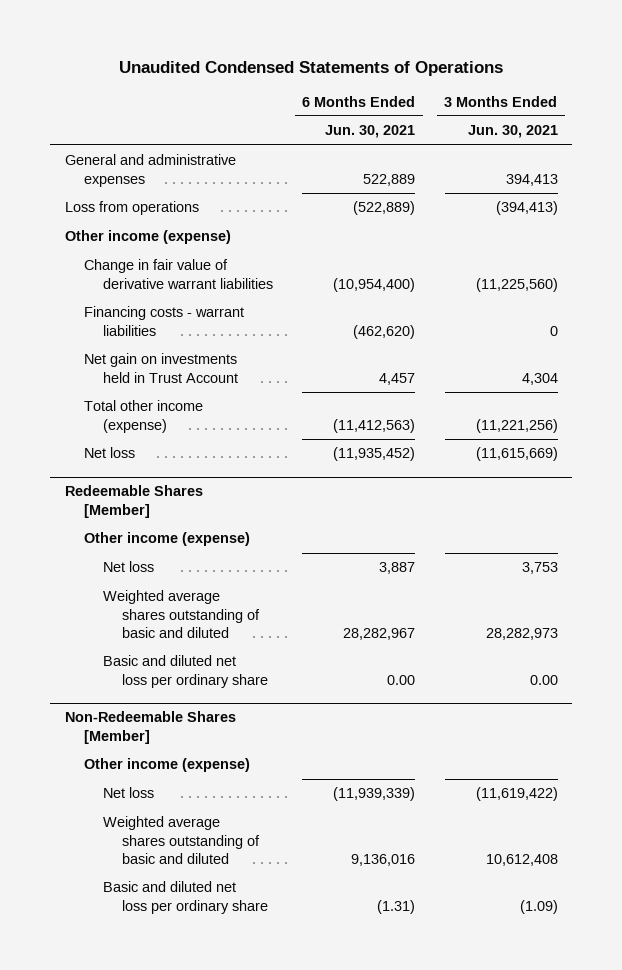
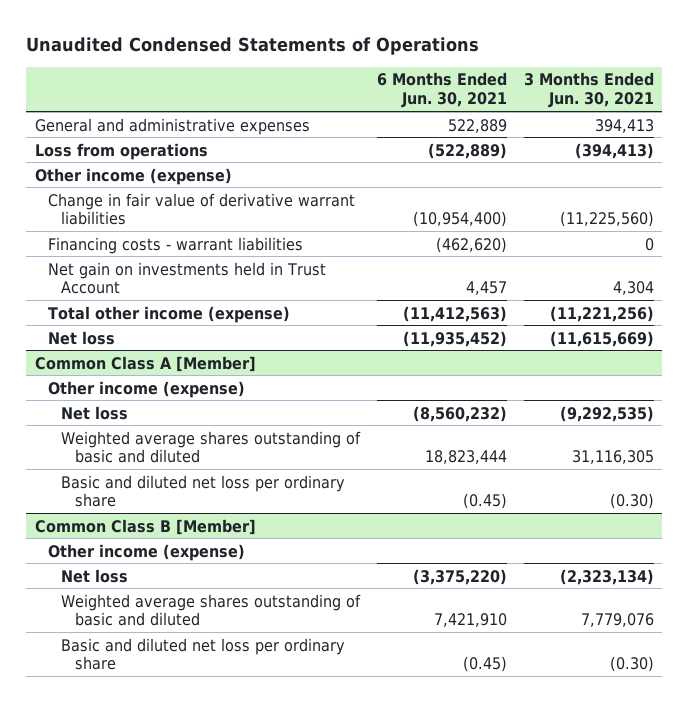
- Redeemable Shares [Member]
+ Common Class A [Member]
- Net loss | 3,887 | 3,753
- Weighted average shares outstanding of basic and diluted | 28,282,967 | 28,282,973
- Basic and diluted net loss per ordinary share | 0.00 | 0.00
- Non-Redeemable Shares [Member]
+ Net loss | (8,560,232) | (9,292,535)
+ Weighted average shares outstanding of basic and diluted | 18,823,444 | 31,116,305
+ Basic and diluted net loss per ordinary share | (0.45) | (0.30)
+ Common Class B [Member]
- Net loss | (11,939,339) | (11,619,422)
- Weighted average shares outstanding of basic and diluted | 9,136,016 | 10,612,408
- Basic and diluted net loss per ordinary share | (1.31) | (1.09)
+ Net loss | (3,375,220) | (2,323,134)
+ Weighted average shares outstanding of basic and diluted | 7,421,910 | 7,779,076
+ Basic and diluted net loss per ordinary share | (0.45) | (0.30)

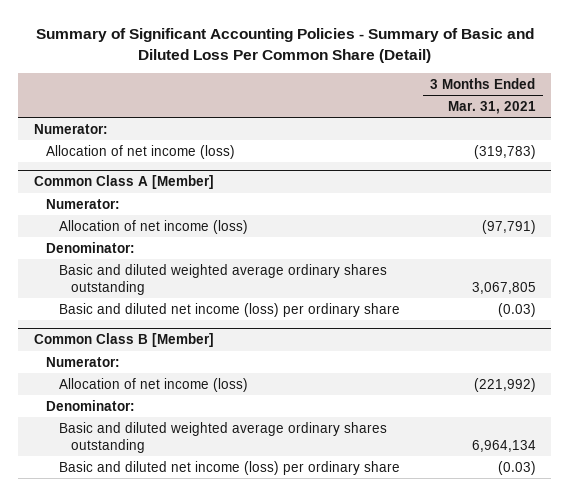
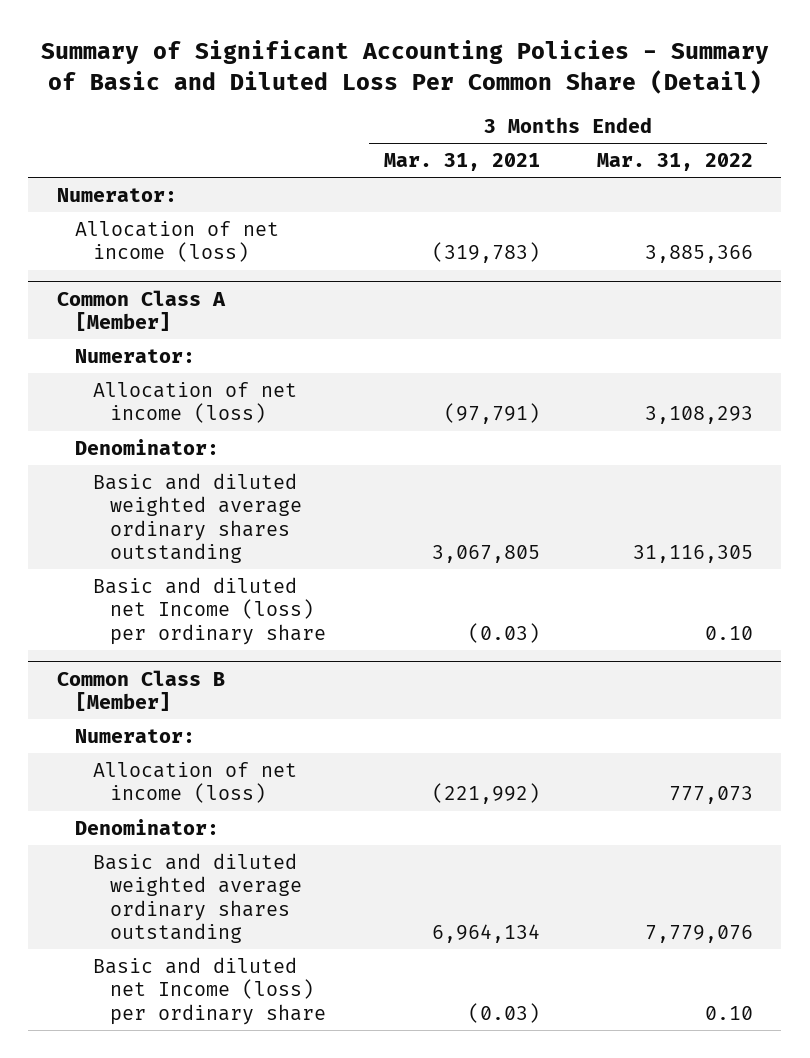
- | 3 Months Ended Mar. 31, 2021
+ | 3 Months Ended Mar. 31, 2021 | 3 Months Ended Mar. 31, 2022
@ Common Class A [Member]
- Basic and diluted net income (loss) per ordinary share | (0.03)
+ Basic and diluted net Income (loss) per ordinary share | (0.03) | 0.10
@ Common Class B [Member]
- Basic and diluted net income (loss) per ordinary share | (0.03)
+ Basic and diluted net Income (loss) per ordinary share | (0.03) | 0.10

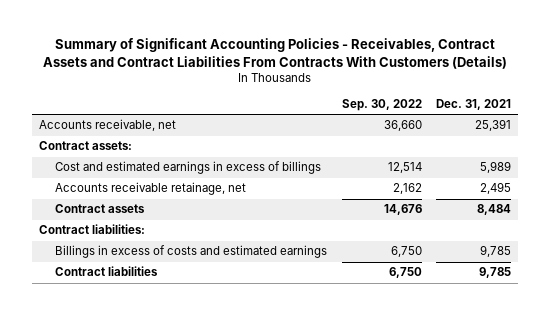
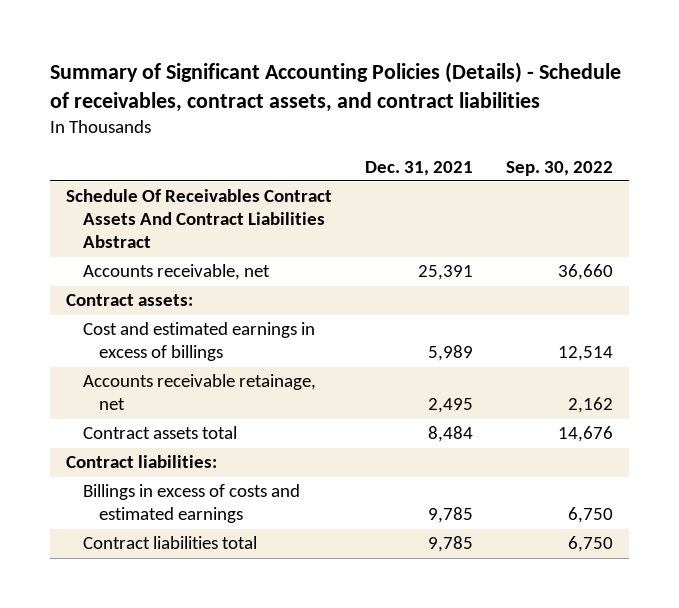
- Summary of Significant Accounting Policies - Receivables, Contract Assets and Contract Liabilities From Contracts With Customers (Details)
+ Summary of Significant Accounting Policies (Details) - Schedule of receivables, contract assets, and contract liabilities
- | Sep. 30, 2022 | Dec. 31, 2021
+ | Dec. 31, 2021 | Sep. 30, 2022
+ Schedule Of Receivables Contract Assets And Contract Liabilities Abstract
- Contract assets | 14,676 | 8,484
+ Contract assets total | 8,484 | 14,676
- Contract liabilities | 6,750 | 9,785
+ Contract liabilities total | 9,785 | 6,750

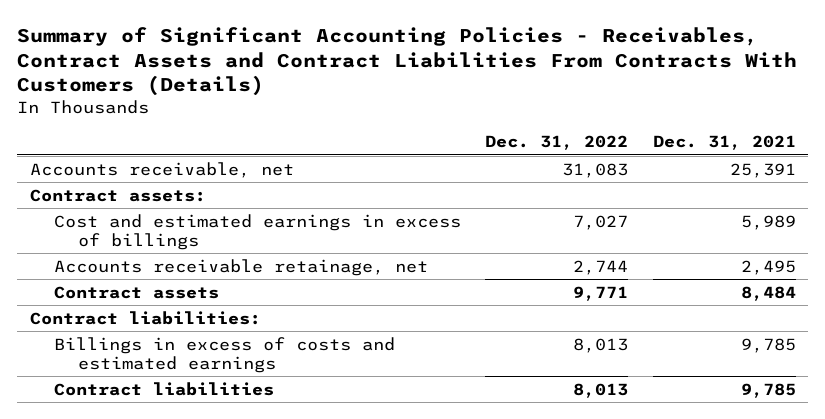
- Summary of Significant Accounting Policies (Details) - Schedule of receivables, contract assets, and contract liabilities
+ Summary of Significant Accounting Policies - Receivables, Contract Assets and Contract Liabilities From Contracts With Customers (Details)
- | Dec. 31, 2021 | Sep. 30, 2022
+ | Dec. 31, 2022 | Dec. 31, 2021
- Schedule Of Receivables Contract Assets And Contract Liabilities Abstract
- Contract assets total | 8,484 | 14,676
+ Contract assets | 9,771 | 8,484
- Contract liabilities total | 9,785 | 6,750
+ Contract liabilities | 8,013 | 9,785

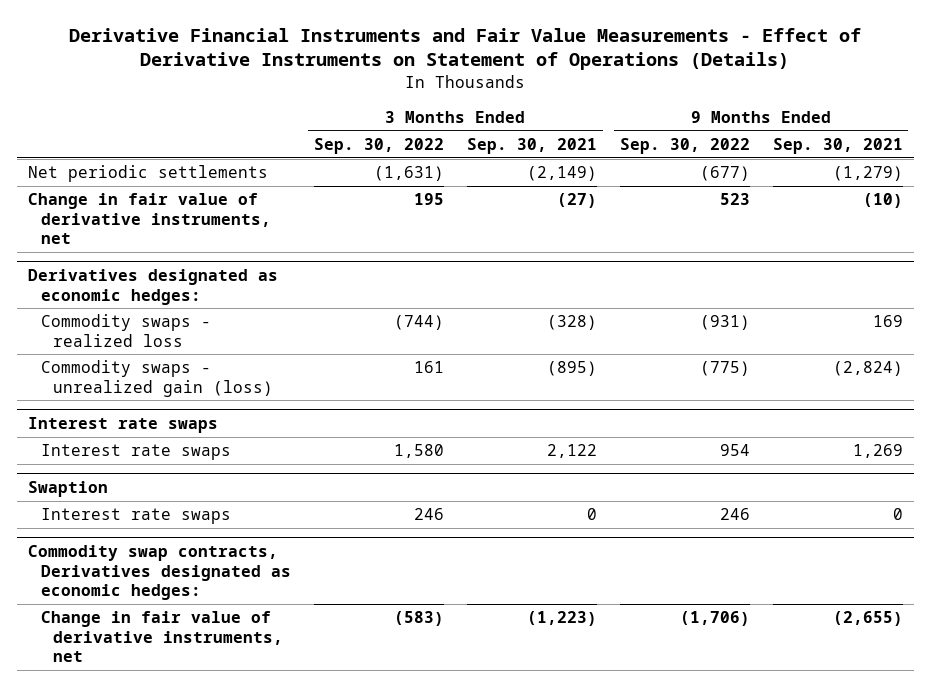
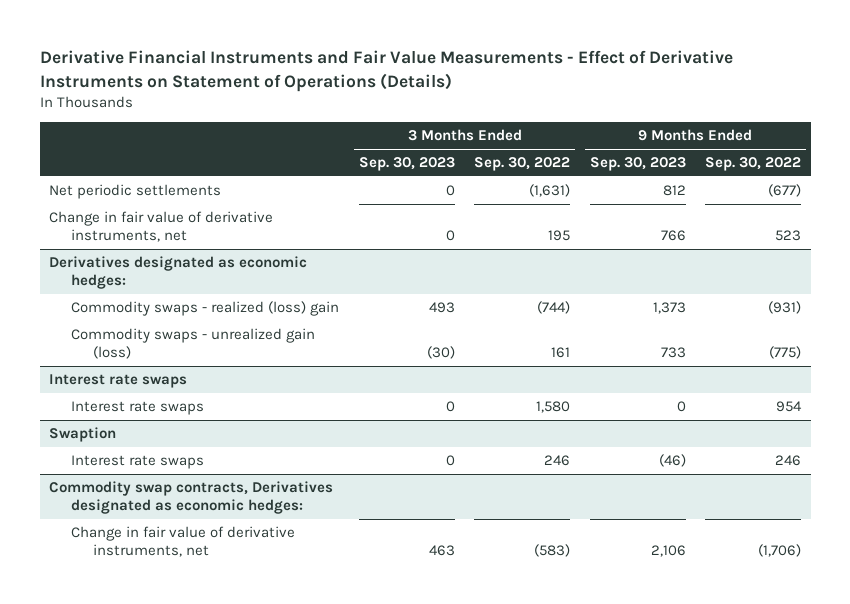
- | 3 Months Ended Sep. 30, 2022 | 3 Months Ended Sep. 30, 2021 | 9 Months Ended Sep. 30, 2022 | 9 Months Ended Sep. 30, 2021
+ | 3 Months Ended Sep. 30, 2023 | 3 Months Ended Sep. 30, 2022 | 9 Months Ended Sep. 30, 2023 | 9 Months Ended Sep. 30, 2022
@ Derivatives designated as economic hedges:
- Commodity swaps - realized loss | (744) | (328) | (931) | 169
+ Commodity swaps - realized (loss) gain | 493 | (744) | 1,373 | (931)

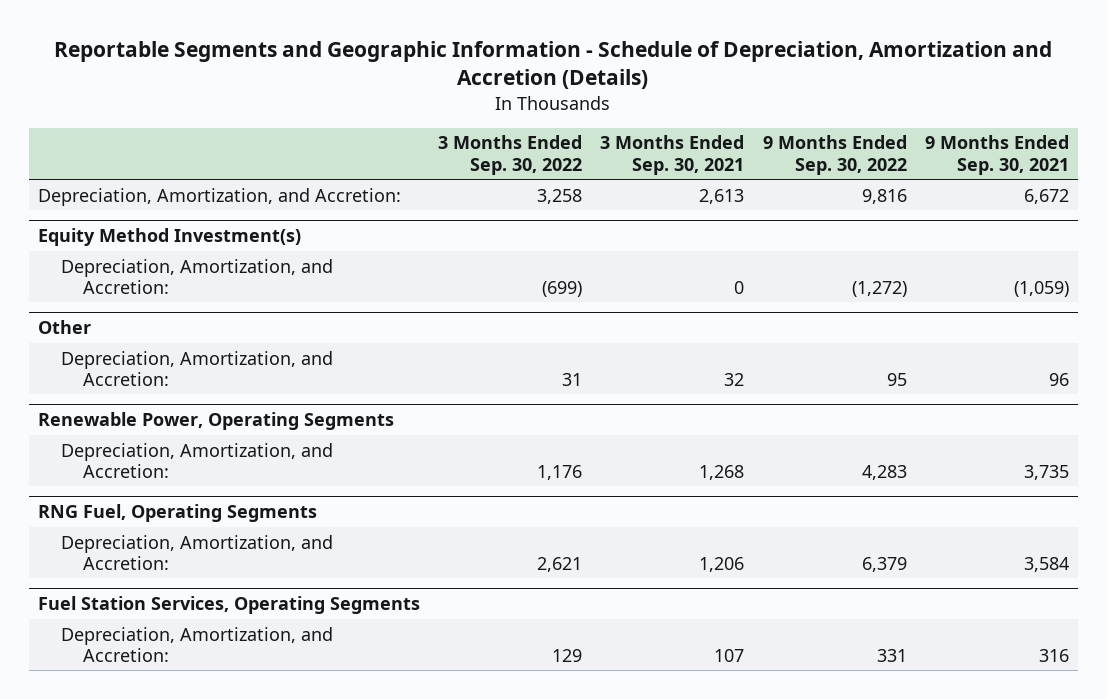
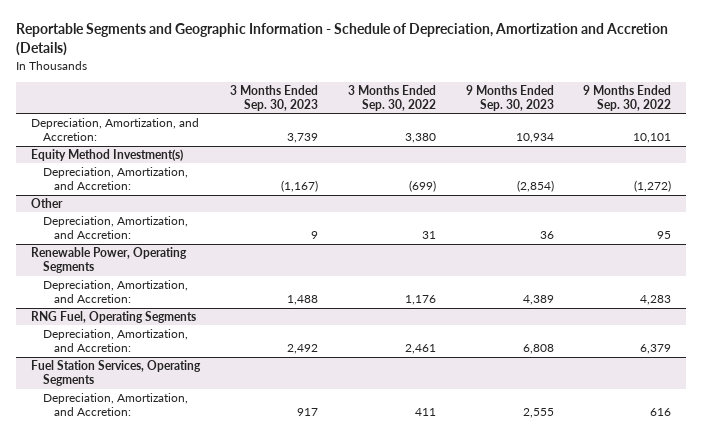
- | 3 Months Ended Sep. 30, 2022 | 3 Months Ended Sep. 30, 2021 | 9 Months Ended Sep. 30, 2022 | 9 Months Ended Sep. 30, 2021
+ | 3 Months Ended Sep. 30, 2023 | 3 Months Ended Sep. 30, 2022 | 9 Months Ended Sep. 30, 2023 | 9 Months Ended Sep. 30, 2022
- Depreciation, Amortization, and Accretion: | 3,258 | 2,613 | 9,816 | 6,672
+ Depreciation, Amortization, and Accretion: | 3,739 | 3,380 | 10,934 | 10,101
@ RNG Fuel, Operating Segments
- Depreciation, Amortization, and Accretion: | 2,621 | 1,206 | 6,379 | 3,584
+ Depreciation, Amortization, and Accretion: | 2,492 | 2,461 | 6,808 | 6,379
@ Fuel Station Services, Operating Segments
- Depreciation, Amortization, and Accretion: | 129 | 107 | 331 | 316
+ Depreciation, Amortization, and Accretion: | 917 | 411 | 2,555 | 616

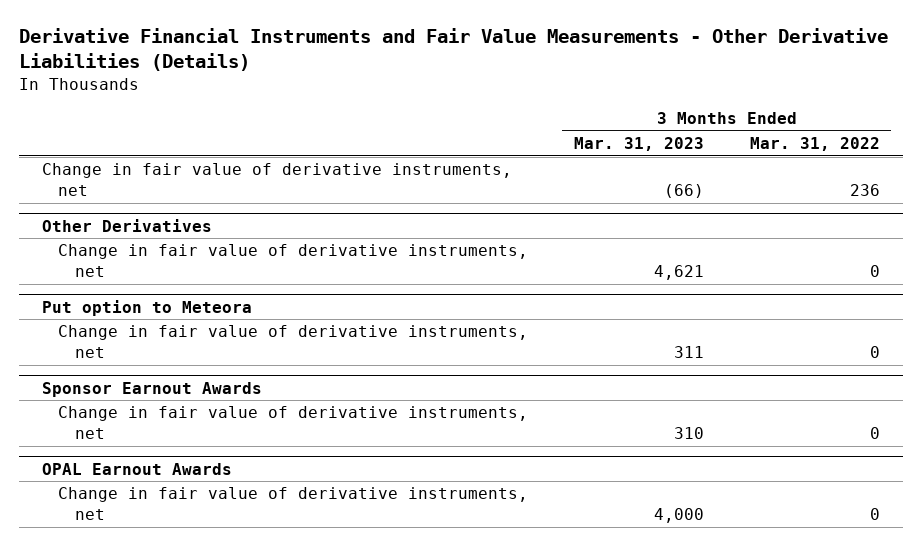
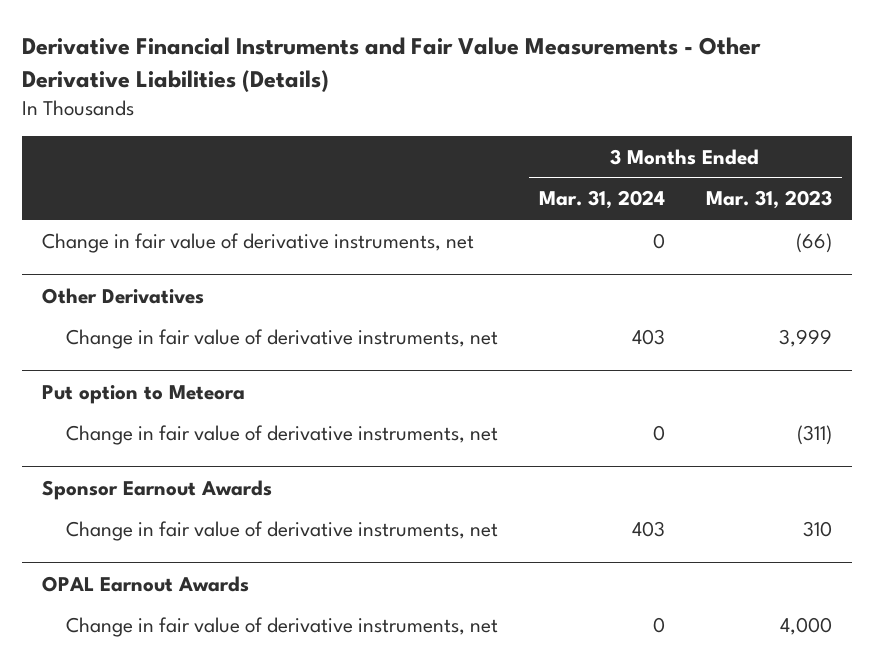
- | 3 Months Ended Mar. 31, 2023 | 3 Months Ended Mar. 31, 2022
+ | 3 Months Ended Mar. 31, 2024 | 3 Months Ended Mar. 31, 2023
@ Other Derivatives
- Change in fair value of derivative instruments, net | 4,621 | 0
+ Change in fair value of derivative instruments, net | 403 | 3,999
@ Put option to Meteora
- Change in fair value of derivative instruments, net | 311 | 0
+ Change in fair value of derivative instruments, net | 0 | (311)

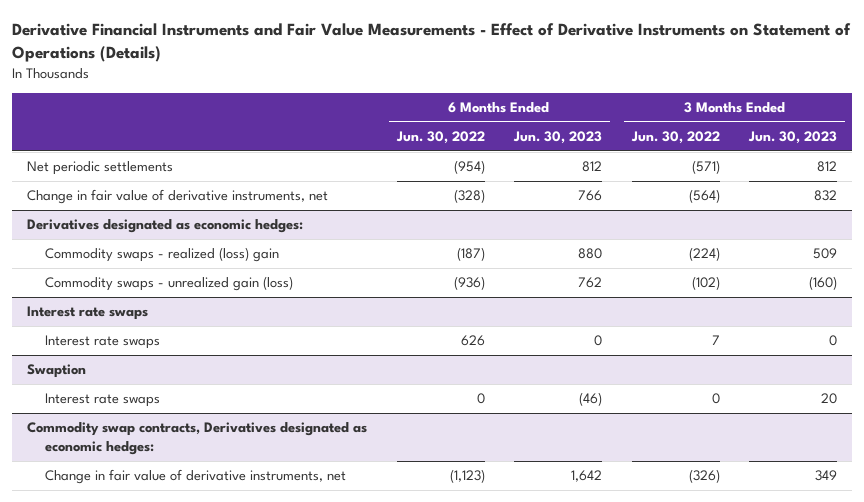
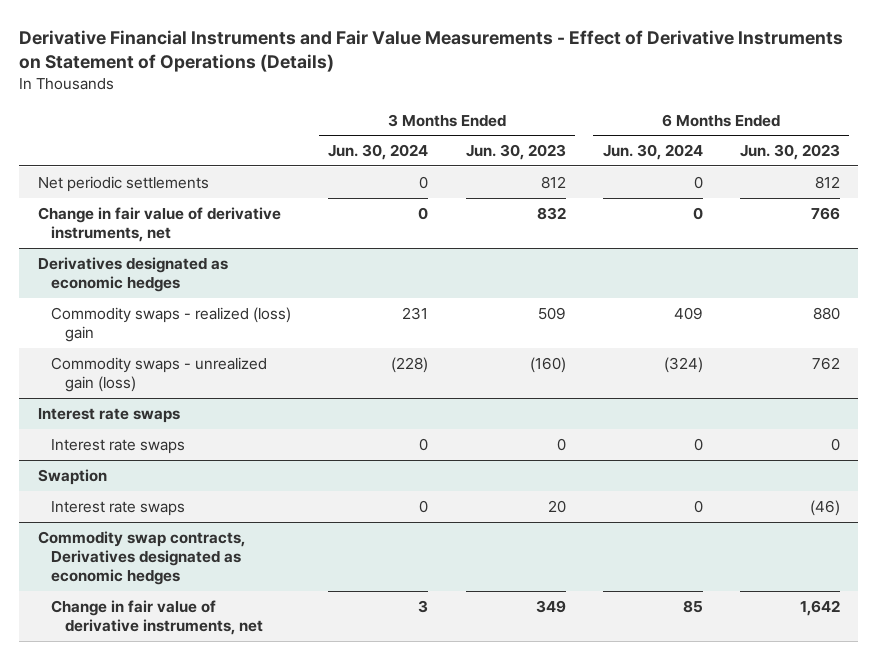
- | 6 Months Ended Jun. 30, 2022 | 6 Months Ended Jun. 30, 2023 | 3 Months Ended Jun. 30, 2022 | 3 Months Ended Jun. 30, 2023
+ | 3 Months Ended Jun. 30, 2024 | 3 Months Ended Jun. 30, 2023 | 6 Months Ended Jun. 30, 2024 | 6 Months Ended Jun. 30, 2023
- Derivatives designated as economic hedges:
+ Derivatives designated as economic hedges
- Commodity swap contracts, Derivatives designated as economic hedges:
+ Commodity swap contracts, Derivatives designated as economic hedges

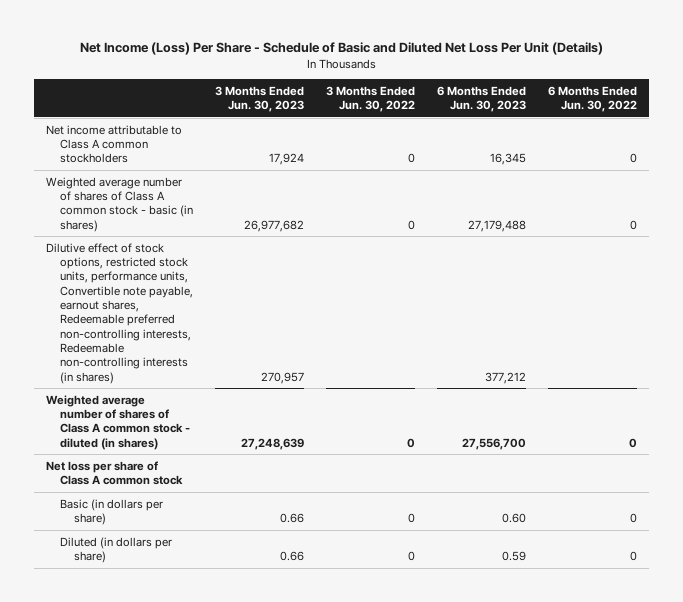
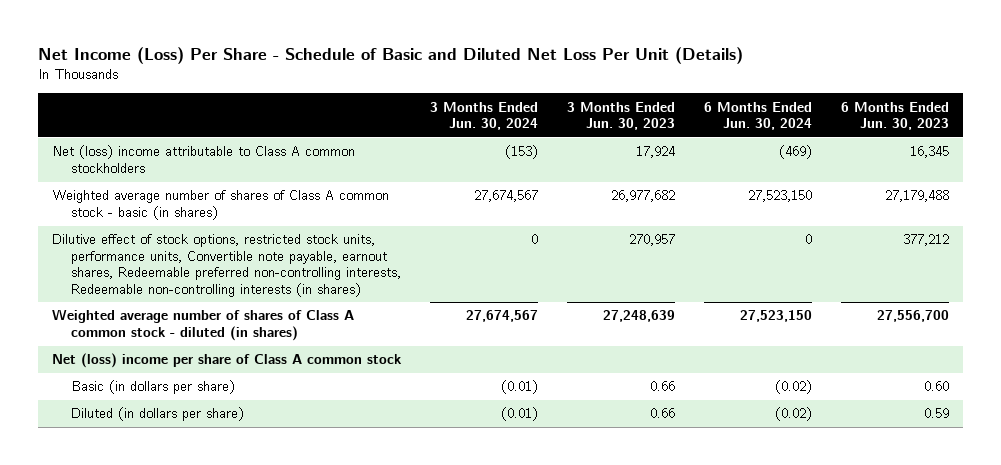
- | 3 Months Ended Jun. 30, 2023 | 3 Months Ended Jun. 30, 2022 | 6 Months Ended Jun. 30, 2023 | 6 Months Ended Jun. 30, 2022
+ | 3 Months Ended Jun. 30, 2024 | 3 Months Ended Jun. 30, 2023 | 6 Months Ended Jun. 30, 2024 | 6 Months Ended Jun. 30, 2023
- Net income attributable to Class A common stockholders | 17,924 | 0 | 16,345 | 0
+ Net (loss) income attributable to Class A common stockholders | (153) | 17,924 | (469) | 16,345
- Net loss per share of Class A common stock
+ Net (loss) income per share of Class A common stock

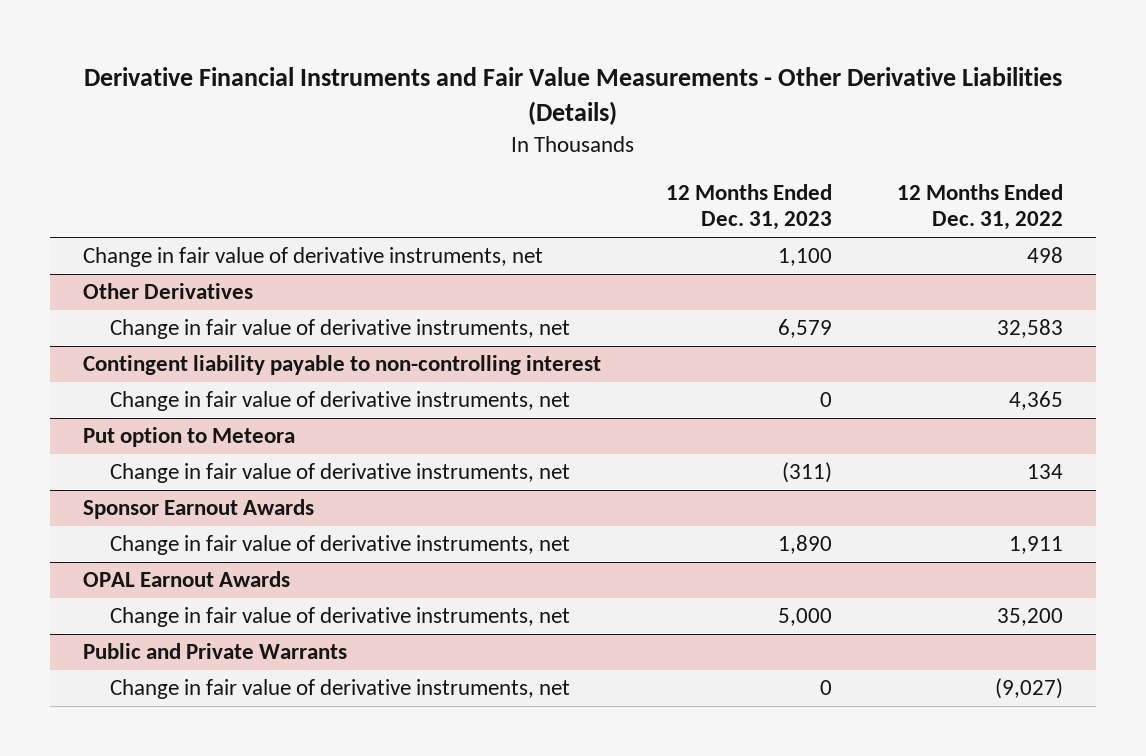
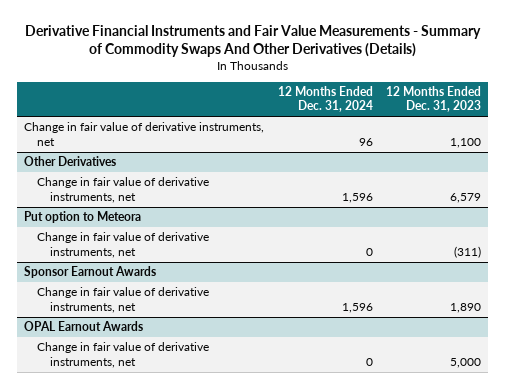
- Derivative Financial Instruments and Fair Value Measurements - Other Derivative Liabilities (Details)
+ Derivative Financial Instruments and Fair Value Measurements - Summary of Commodity Swaps And Other Derivatives (Details)
- | 12 Months Ended Dec. 31, 2023 | 12 Months Ended Dec. 31, 2022
+ | 12 Months Ended Dec. 31, 2024 | 12 Months Ended Dec. 31, 2023
- Contingent liability payable to non-controlling interest
- Change in fair value of derivative instruments, net | 0 | 4,365
- Public and Private Warrants
- Change in fair value of derivative instruments, net | 0 | (9,027)

